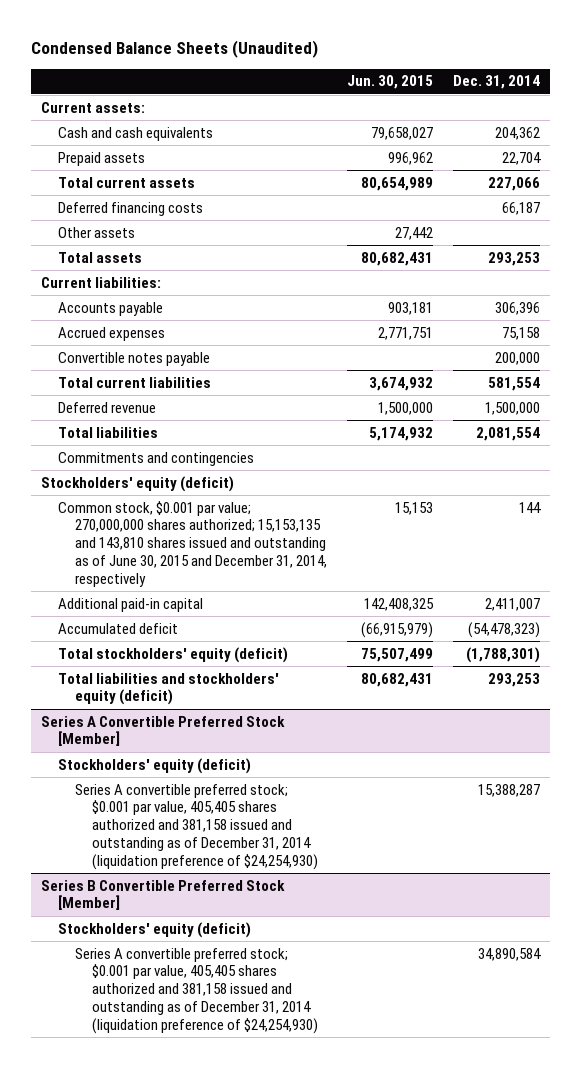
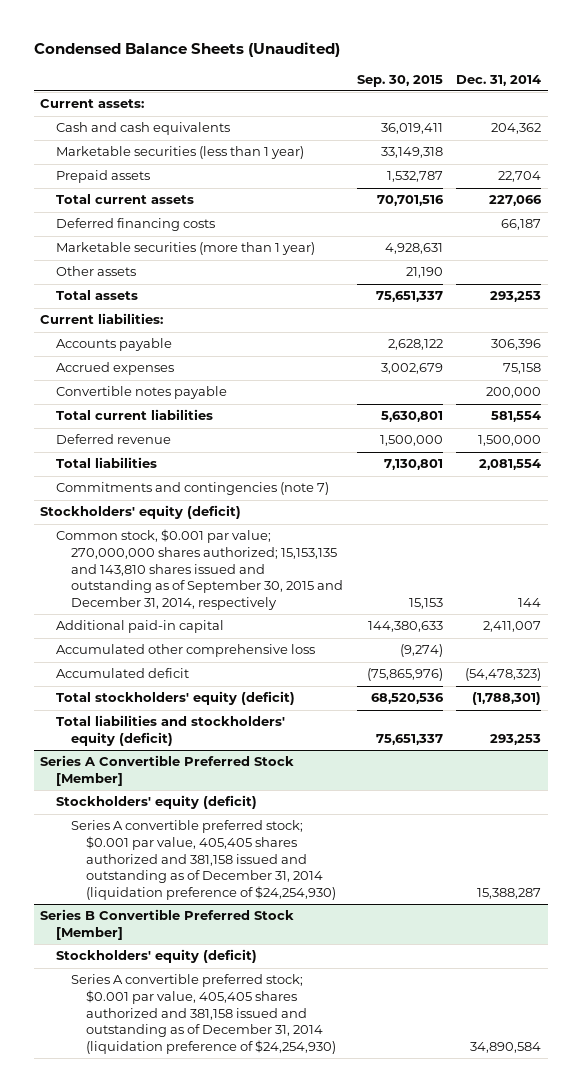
- | Jun. 30, 2015 | Dec. 31, 2014
+ | Sep. 30, 2015 | Dec. 31, 2014
+ Marketable securities (less than 1 year) | 33,149,318 |
+ Marketable securities (more than 1 year) | 4,928,631 |
- Commitments and contingencies
+ Commitments and contingencies (note 7)
- Common stock, $0.001 par value; 270,000,000 shares authorized; 15,153,135 and 143,810 shares issued and outstanding as of June 30, 2015 and December 31, 2014, respectively | 15,153 | 144
+ Common stock, $0.001 par value; 270,000,000 shares authorized; 15,153,135 and 143,810 shares issued and outstanding as of September 30, 2015 and December 31, 2014, respectively | 15,153 | 144
+ Accumulated other comprehensive loss | (9,274) |

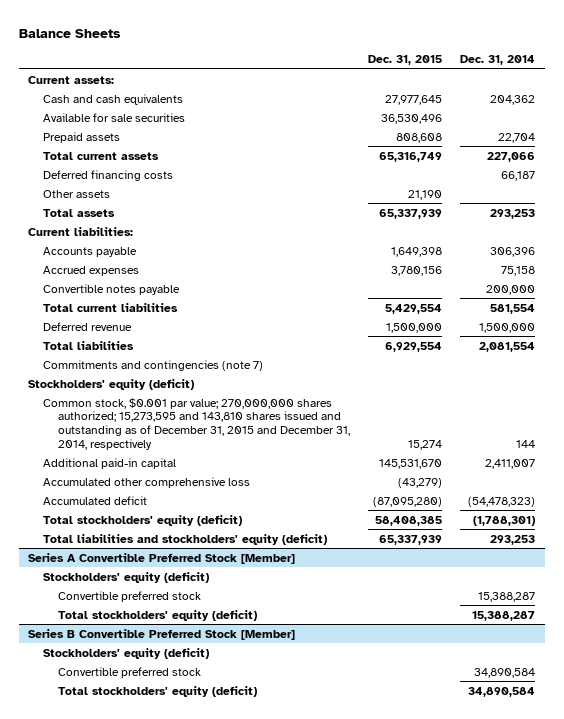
- Condensed Balance Sheets (Unaudited)
+ Balance Sheets
- | Sep. 30, 2015 | Dec. 31, 2014
+ | Dec. 31, 2015 | Dec. 31, 2014
- Marketable securities (less than 1 year) | 33,149,318 |
+ Available for sale securities | 36,530,496 |
- Marketable securities (more than 1 year) | 4,928,631 |
- Common stock, $0.001 par value; 270,000,000 shares authorized; 15,153,135 and 143,810 shares issued and outstanding as of September 30, 2015 and December 31, 2014, respectively | 15,153 | 144
+ Common stock, $0.001 par value; 270,000,000 shares authorized; 15,273,595 and 143,810 shares issued and outstanding as of December 31, 2015 and December 31, 2014, respectively | 15,274 | 144
@ Series A Convertible Preferred Stock [Member]
- Series A convertible preferred stock; $0.001 par value, 405,405 shares authorized and 381,158 issued and outstanding as of December 31, 2014 (liquidation preference of $24,254,930) | | 15,388,287
+ Convertible preferred stock | | 15,388,287
+ Total stockholders' equity (deficit) | | 15,388,287
@ Series B Convertible Preferred Stock [Member]
- Series A convertible preferred stock; $0.001 par value, 405,405 shares authorized and 381,158 issued and outstanding as of December 31, 2014 (liquidation preference of $24,254,930) | | 34,890,584
+ Convertible preferred stock | | 34,890,584
+ Total stockholders' equity (deficit) | | 34,890,584

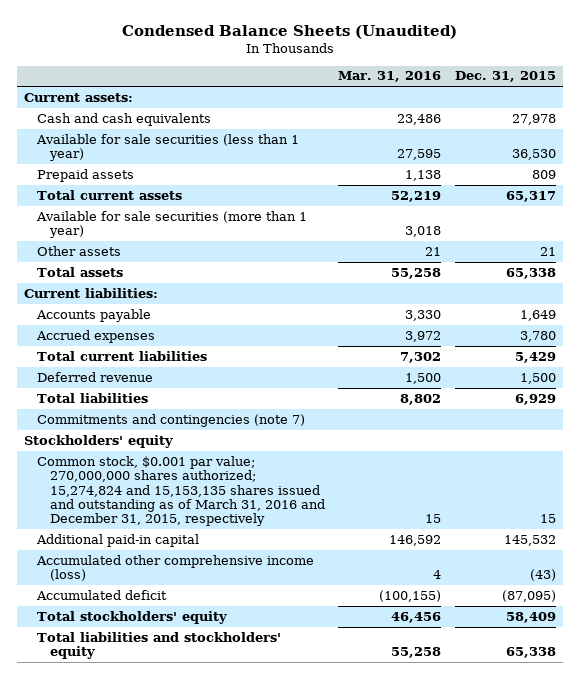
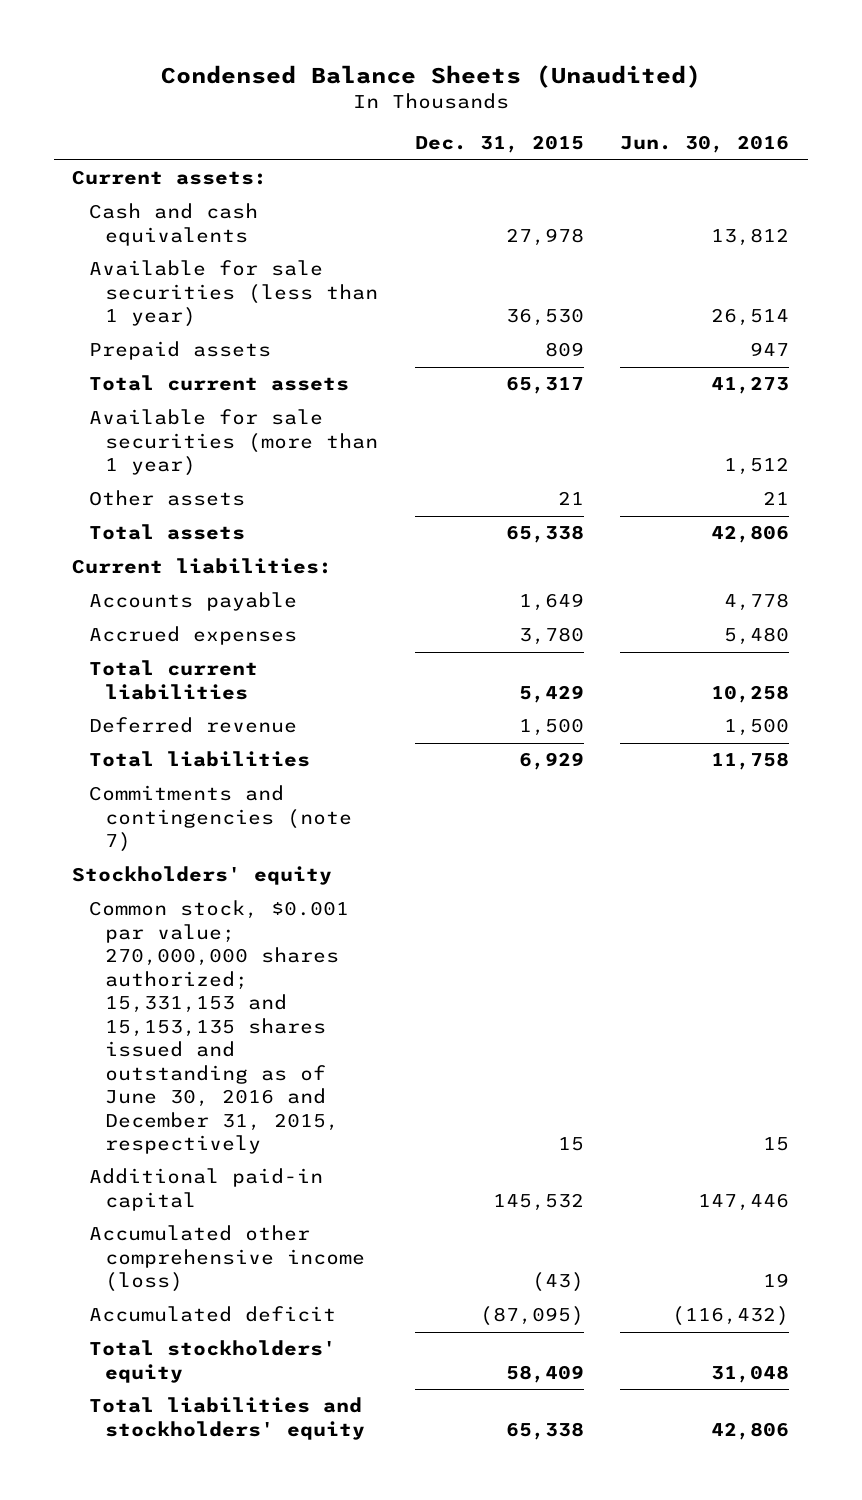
- | Mar. 31, 2016 | Dec. 31, 2015
+ | Dec. 31, 2015 | Jun. 30, 2016
- Common stock, $0.001 par value; 270,000,000 shares authorized; 15,274,824 and 15,153,135 shares issued and outstanding as of March 31, 2016 and December 31, 2015, respectively | 15 | 15
+ Common stock, $0.001 par value; 270,000,000 shares authorized; 15,331,153 and 15,153,135 shares issued and outstanding as of June 30, 2016 and December 31, 2015, respectively | 15 | 15

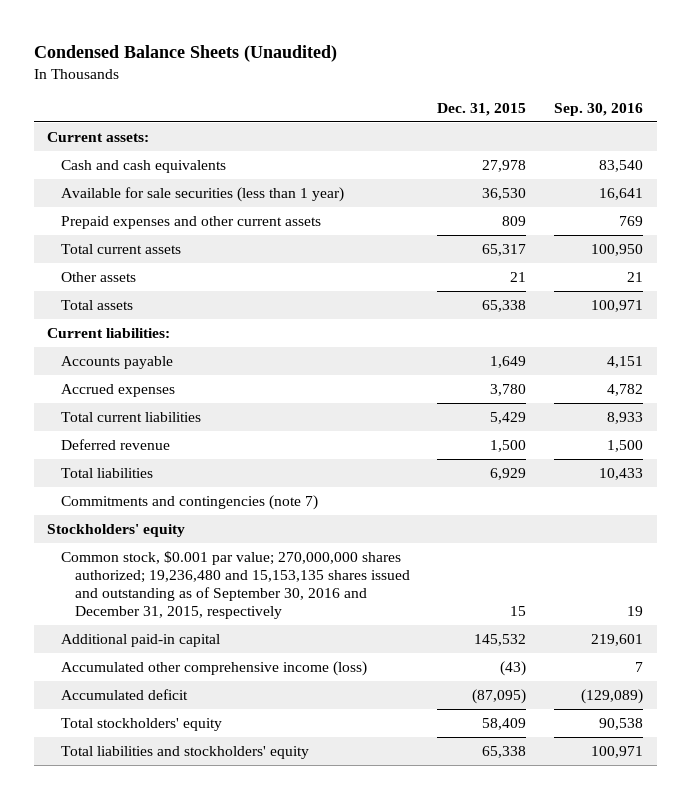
- | Dec. 31, 2015 | Jun. 30, 2016
+ | Dec. 31, 2015 | Sep. 30, 2016
- Prepaid assets | 809 | 947
+ Prepaid expenses and other current assets | 809 | 769
- Available for sale securities (more than 1 year) | | 1,512
- Common stock, $0.001 par value; 270,000,000 shares authorized; 15,331,153 and 15,153,135 shares issued and outstanding as of June 30, 2016 and December 31, 2015, respectively | 15 | 15
+ Common stock, $0.001 par value; 270,000,000 shares authorized; 19,236,480 and 15,153,135 shares issued and outstanding as of September 30, 2016 and December 31, 2015, respectively | 15 | 19

